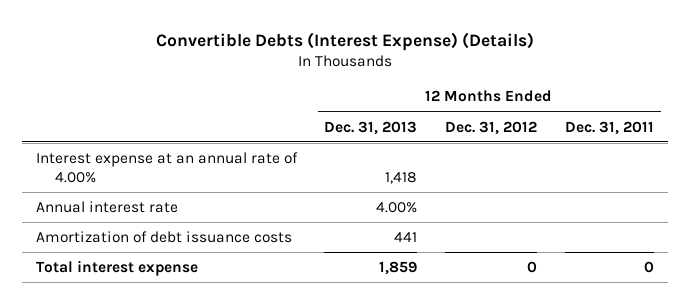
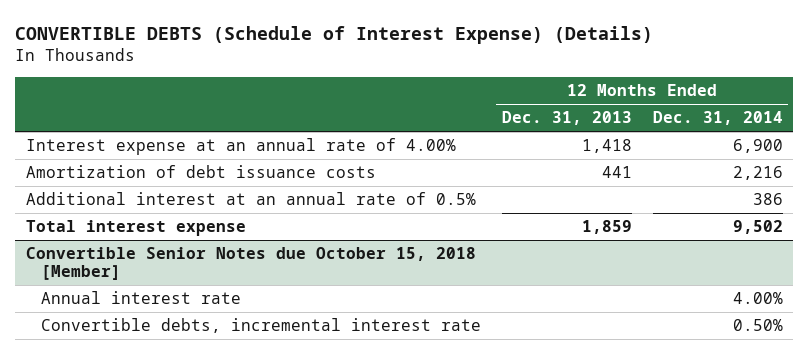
- Convertible Debts (Interest Expense) (Details)
+ CONVERTIBLE DEBTS (Schedule of Interest Expense) (Details)
- | 12 Months Ended Dec. 31, 2013 | 12 Months Ended Dec. 31, 2012 | 12 Months Ended Dec. 31, 2011
+ | 12 Months Ended Dec. 31, 2013 | 12 Months Ended Dec. 31, 2014
- Annual interest rate | 4.00% | |
+ Additional interest at an annual rate of 0.5% | | 386
+ Convertible Senior Notes due October 15, 2018 [Member]
+ Annual interest rate | | 4.00%
+ Convertible debts, incremental interest rate | | 0.50%

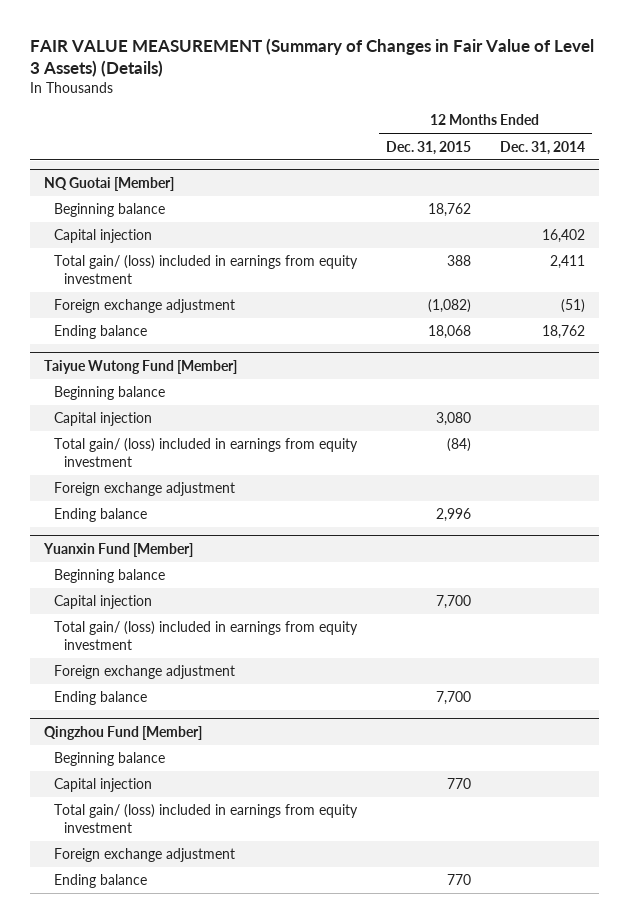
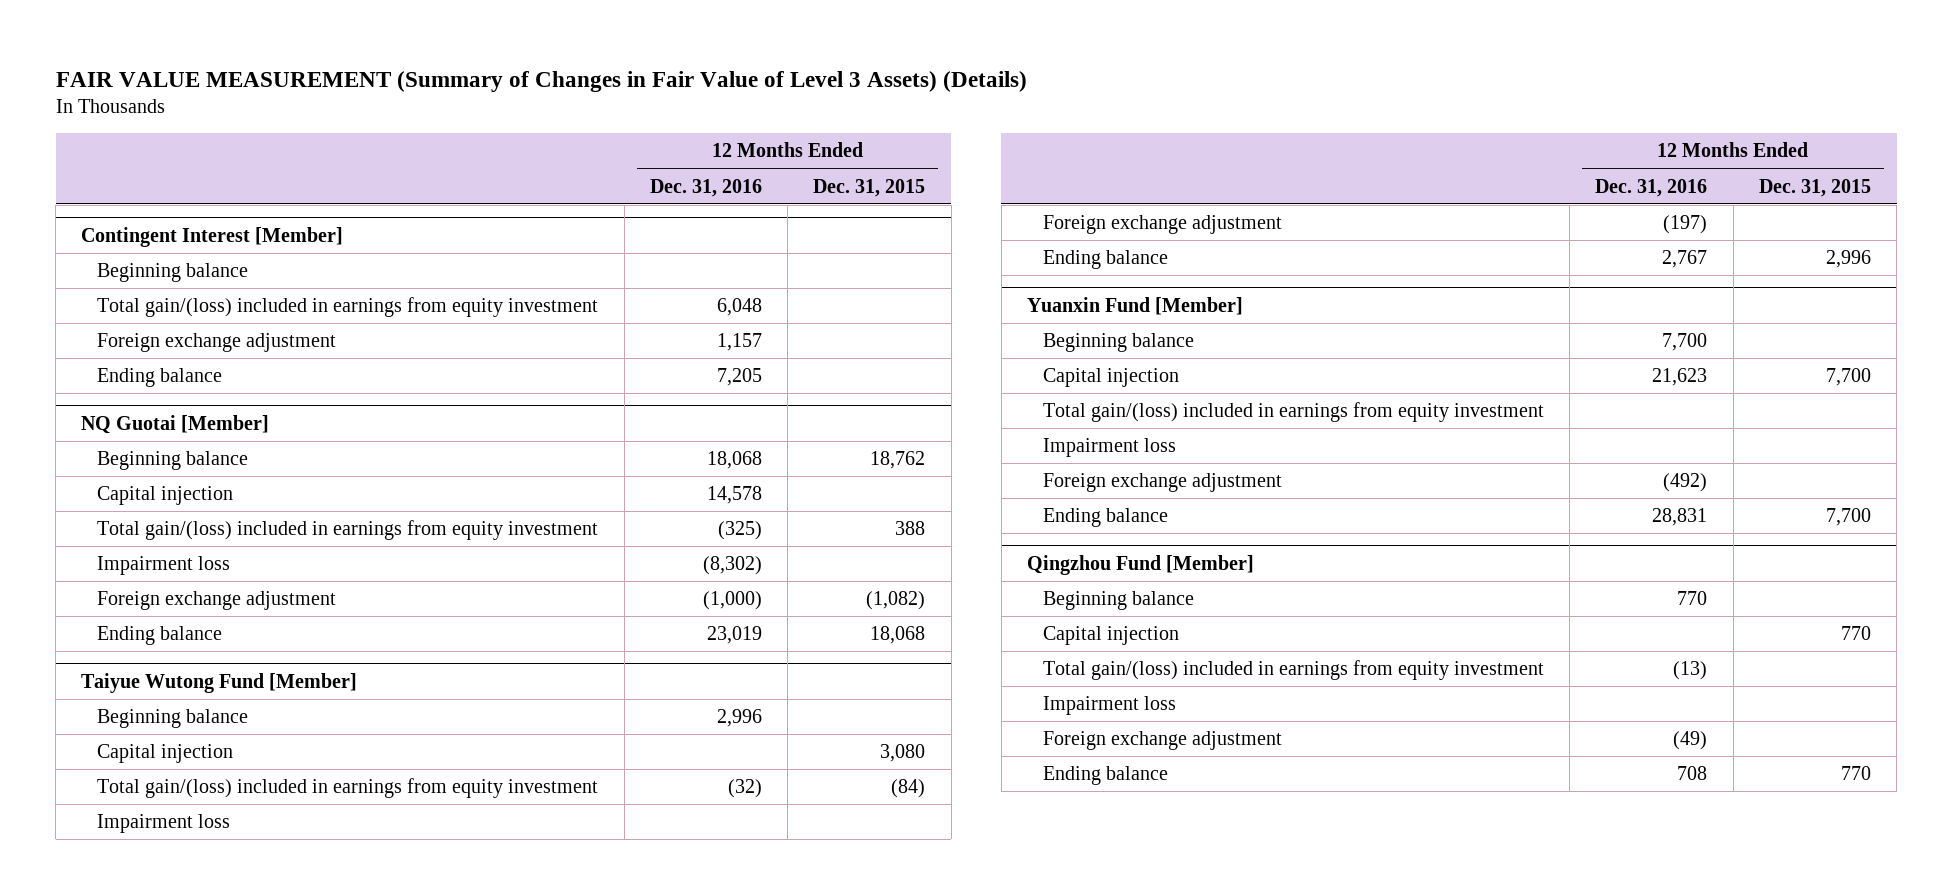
- | 12 Months Ended Dec. 31, 2015 | 12 Months Ended Dec. 31, 2014
+ | 12 Months Ended Dec. 31, 2016 | 12 Months Ended Dec. 31, 2015
+ Contingent Interest [Member]
+ Beginning balance
+ Total gain/(loss) included in earnings from equity investment | 6,048 |
+ Foreign exchange adjustment | 1,157 |
+ Ending balance | 7,205 |
@ NQ Guotai [Member]
- Total gain/ (loss) included in earnings from equity investment | 388 | 2,411
+ Total gain/(loss) included in earnings from equity investment | (325) | 388
+ Impairment loss | (8,302) |
@ Taiyue Wutong Fund [Member]
- Total gain/ (loss) included in earnings from equity investment | (84) |
+ Total gain/(loss) included in earnings from equity investment | (32) | (84)
+ Impairment loss
@ Yuanxin Fund [Member]
- Total gain/ (loss) included in earnings from equity investment
+ Total gain/(loss) included in earnings from equity investment
+ Impairment loss
@ Qingzhou Fund [Member]
- Total gain/ (loss) included in earnings from equity investment
+ Total gain/(loss) included in earnings from equity investment | (13) |
+ Impairment loss

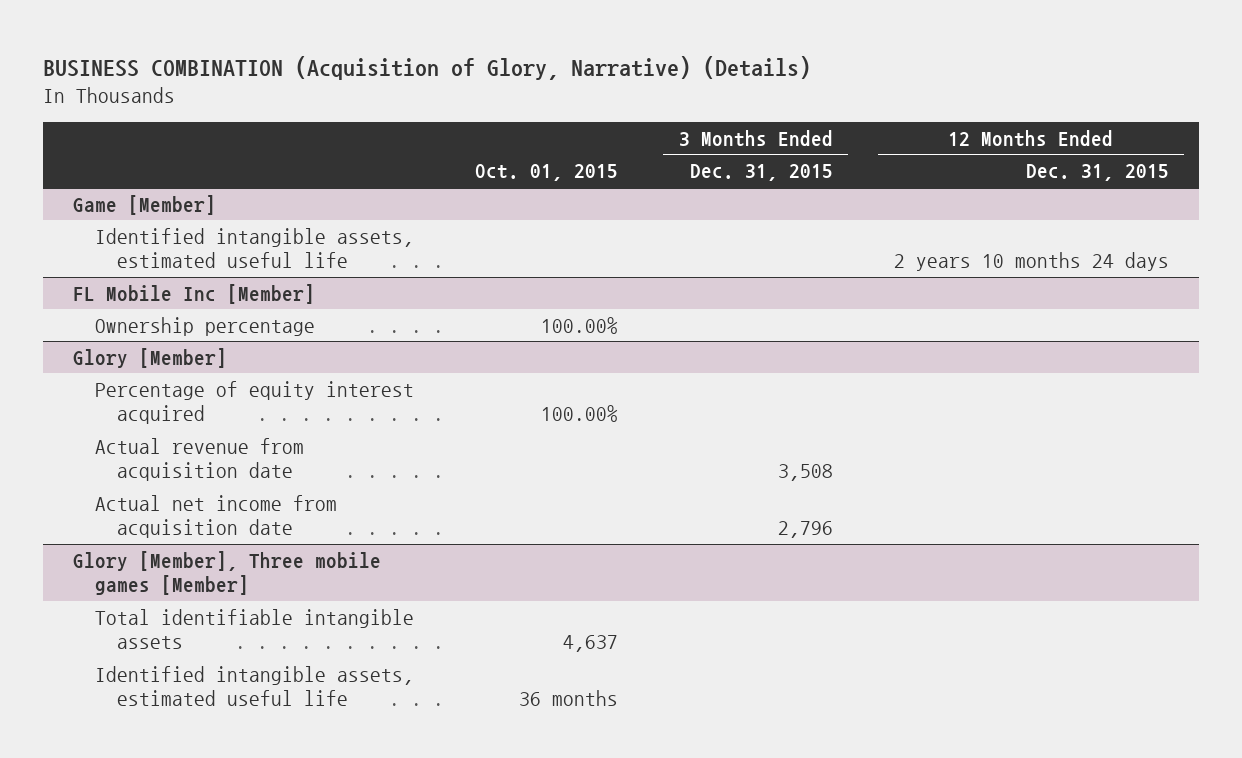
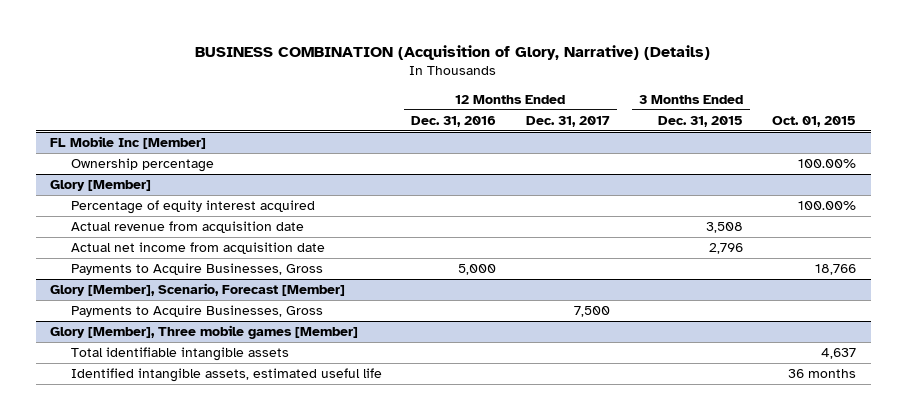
- | Oct. 01, 2015 | 3 Months Ended Dec. 31, 2015 | 12 Months Ended Dec. 31, 2015
+ | 12 Months Ended Dec. 31, 2016 | 12 Months Ended Dec. 31, 2017 | 3 Months Ended Dec. 31, 2015 | Oct. 01, 2015
- Game [Member]
- Identified intangible assets, estimated useful life | | | 2 years 10 months 24 days
@ Glory [Member]
+ Payments to Acquire Businesses, Gross | 5,000 | | | 18,766
+ Glory [Member], Scenario, Forecast [Member]
+ Payments to Acquire Businesses, Gross | | 7,500 | |

